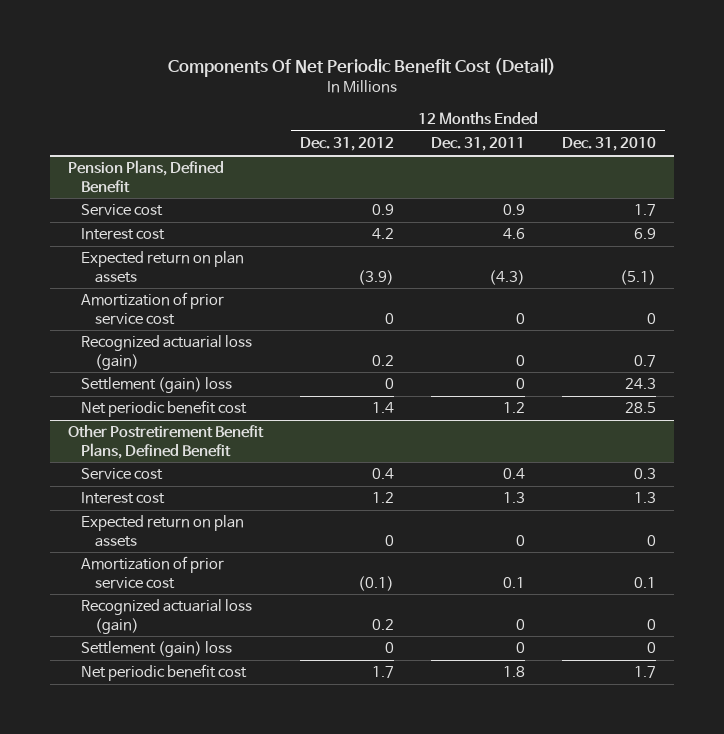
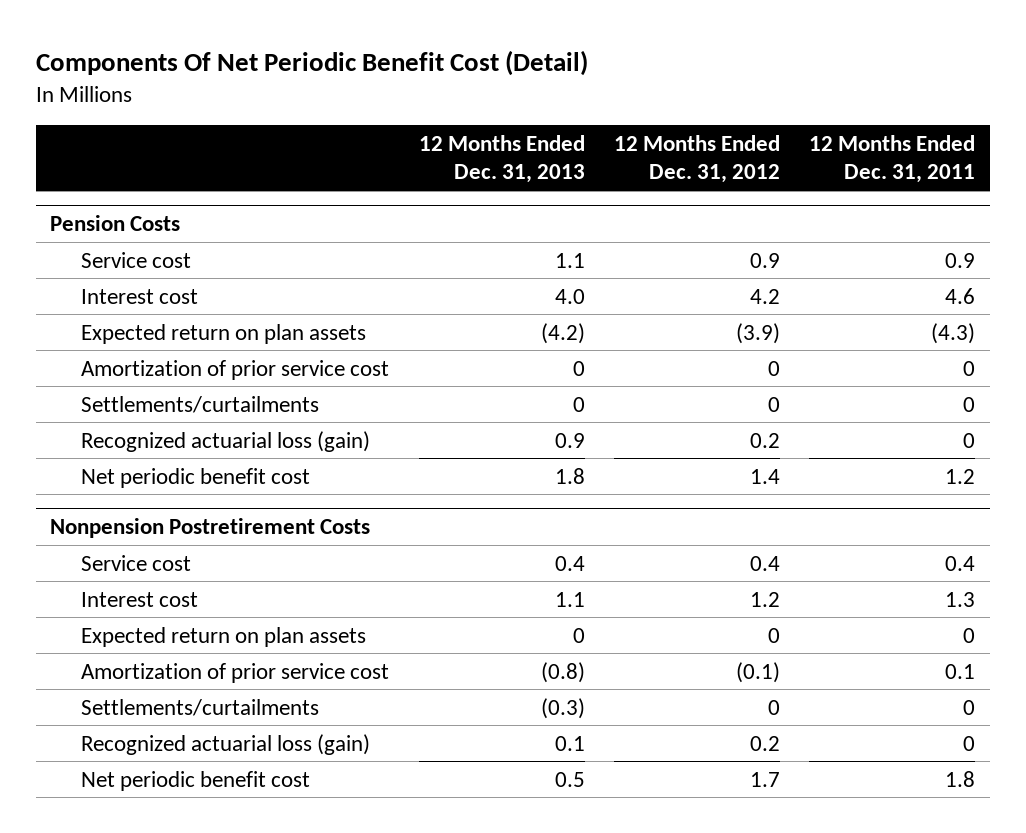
- | 12 Months Ended Dec. 31, 2012 | 12 Months Ended Dec. 31, 2011 | 12 Months Ended Dec. 31, 2010
+ | 12 Months Ended Dec. 31, 2013 | 12 Months Ended Dec. 31, 2012 | 12 Months Ended Dec. 31, 2011
- Pension Plans, Defined Benefit
+ Pension Costs
+ Settlements/curtailments | 0 | 0 | 0
- Settlement (gain) loss | 0 | 0 | 24.3
- Other Postretirement Benefit Plans, Defined Benefit
+ Nonpension Postretirement Costs
+ Settlements/curtailments | (0.3) | 0 | 0
- Settlement (gain) loss | 0 | 0 | 0

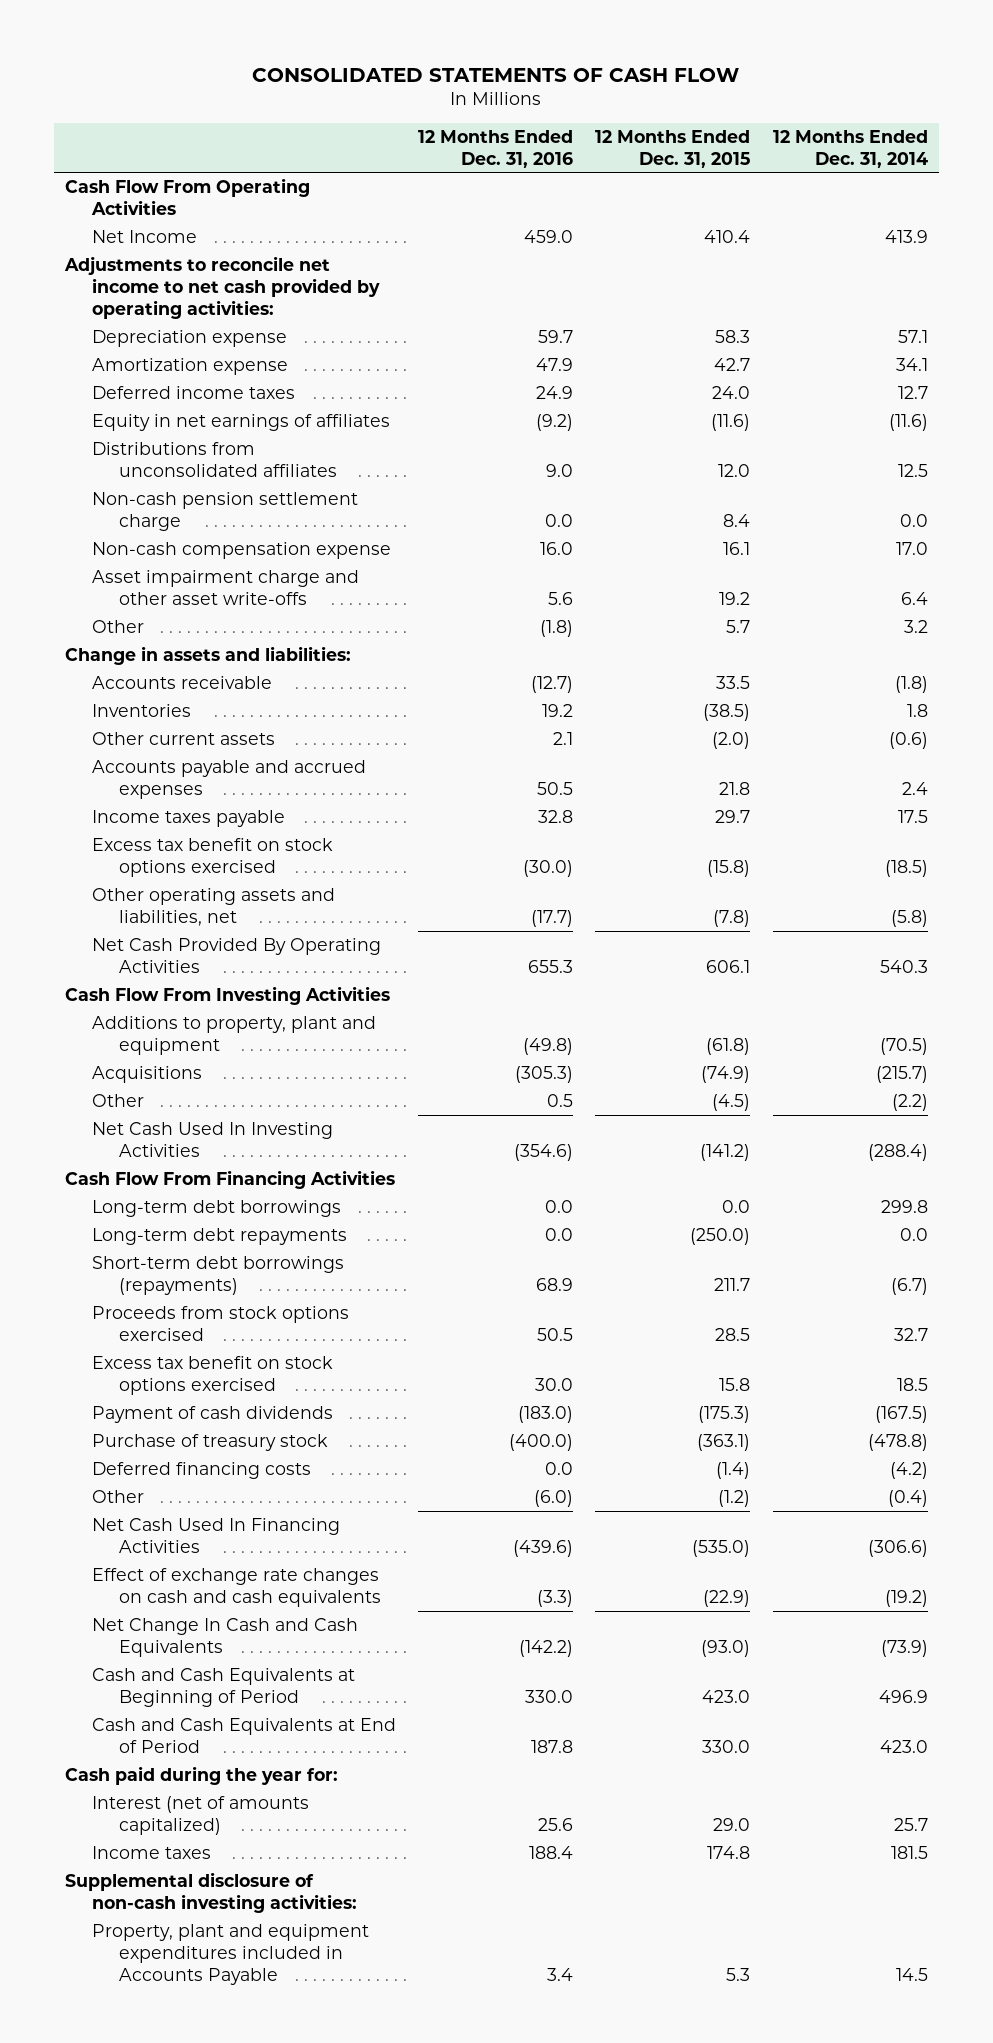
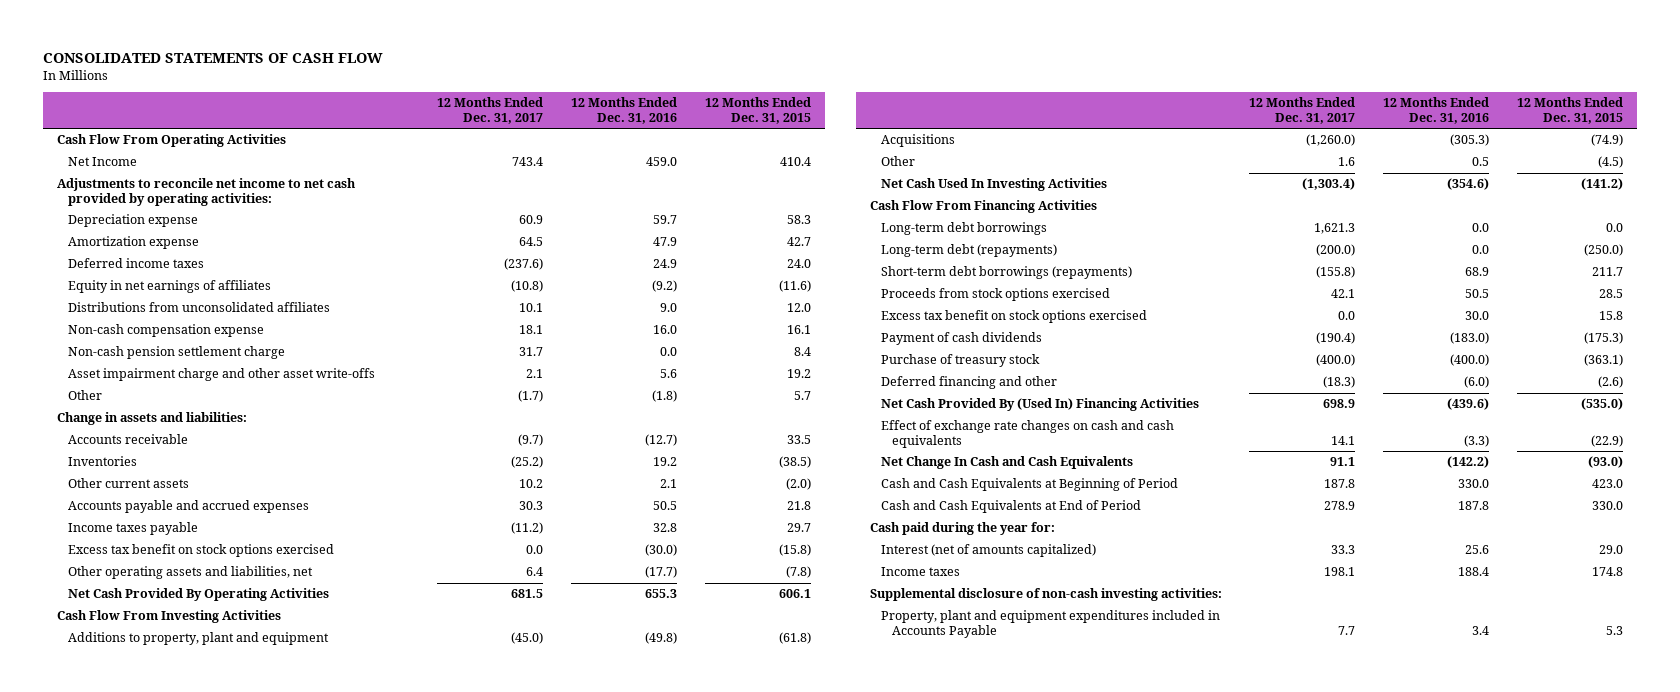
- | 12 Months Ended Dec. 31, 2016 | 12 Months Ended Dec. 31, 2015 | 12 Months Ended Dec. 31, 2014
+ | 12 Months Ended Dec. 31, 2017 | 12 Months Ended Dec. 31, 2016 | 12 Months Ended Dec. 31, 2015
moved down: Non-cash pension settlement charge | 31.7 | 0.0 | 8.4
- Long-term debt repayments | 0.0 | (250.0) | 0.0
+ Long-term debt (repayments) | (200.0) | 0.0 | (250.0)
- Deferred financing costs | 0.0 | (1.4) | (4.2)
- Other | (6.0) | (1.2) | (0.4)
- Net Cash Used In Financing Activities | (439.6) | (535.0) | (306.6)
+ Deferred financing and other | (18.3) | (6.0) | (2.6)
+ Net Cash Provided By (Used In) Financing Activities | 698.9 | (439.6) | (535.0)

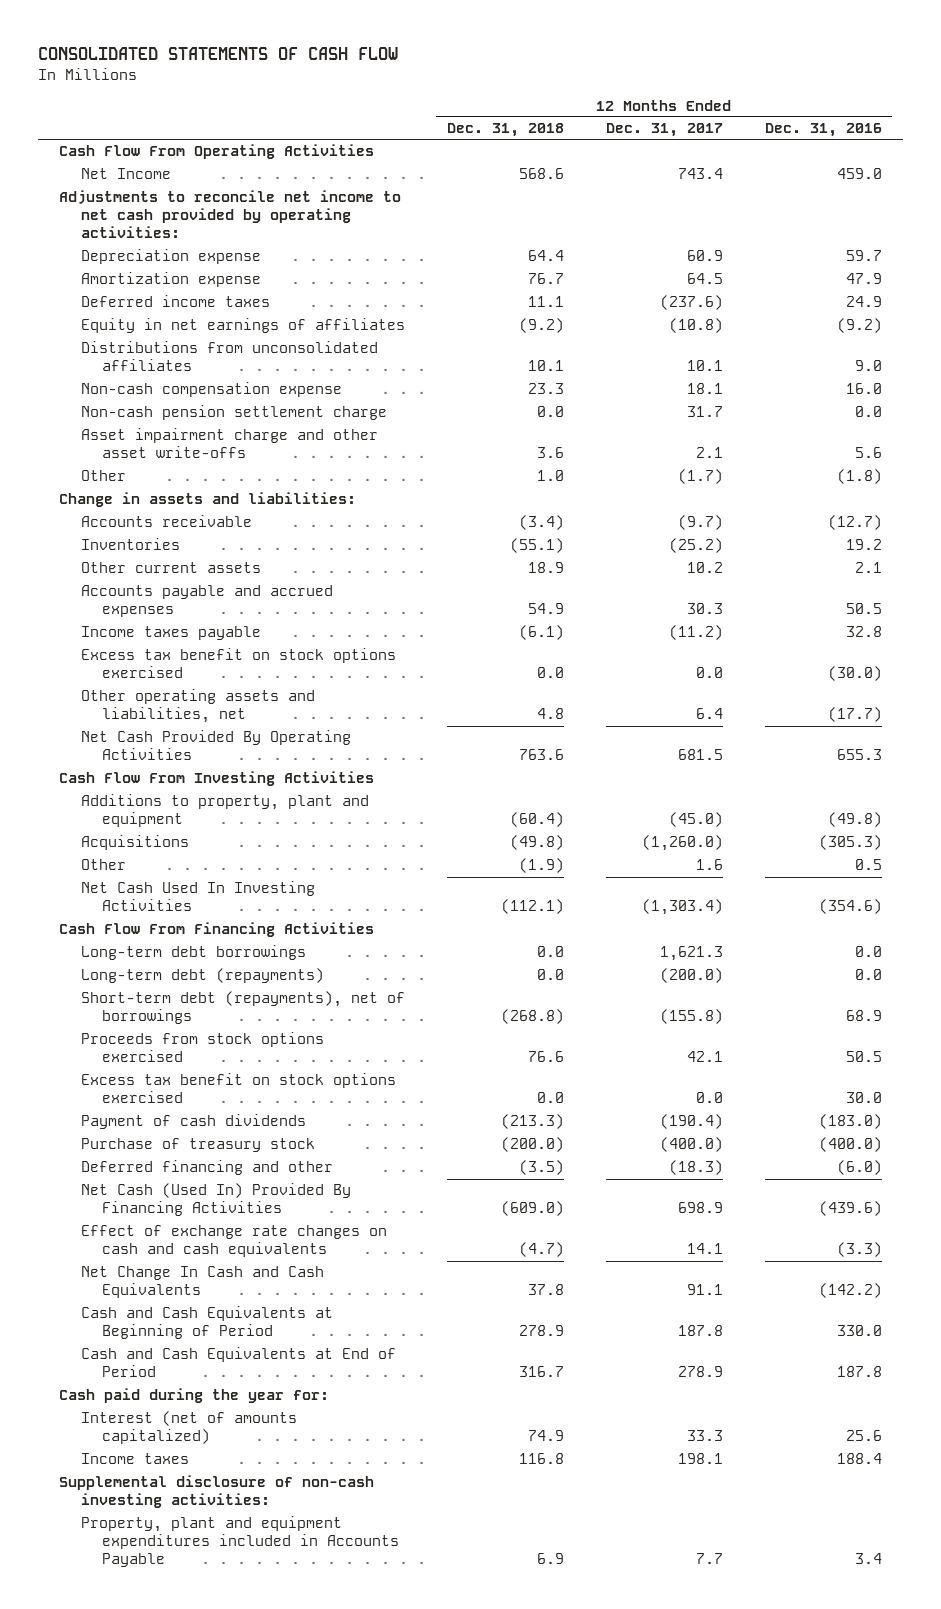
- | 12 Months Ended Dec. 31, 2017 | 12 Months Ended Dec. 31, 2016 | 12 Months Ended Dec. 31, 2015
+ | 12 Months Ended Dec. 31, 2018 | 12 Months Ended Dec. 31, 2017 | 12 Months Ended Dec. 31, 2016
- Short-term debt borrowings (repayments) | (155.8) | 68.9 | 211.7
+ Short-term debt (repayments), net of borrowings | (268.8) | (155.8) | 68.9
- Net Cash Provided By (Used In) Financing Activities | 698.9 | (439.6) | (535.0)
+ Net Cash (Used In) Provided By Financing Activities | (609.0) | 698.9 | (439.6)

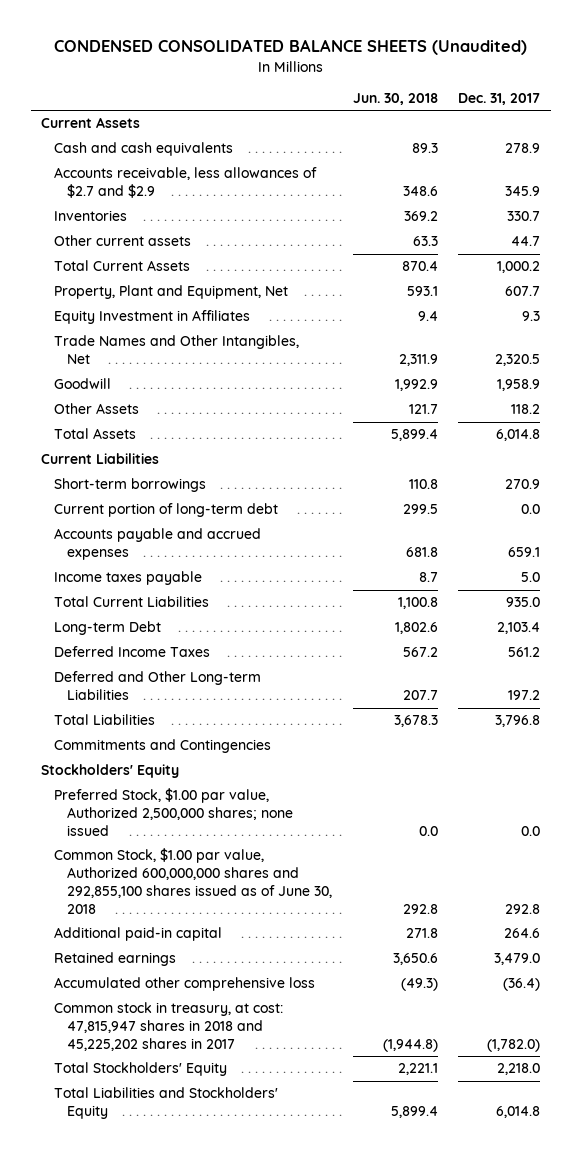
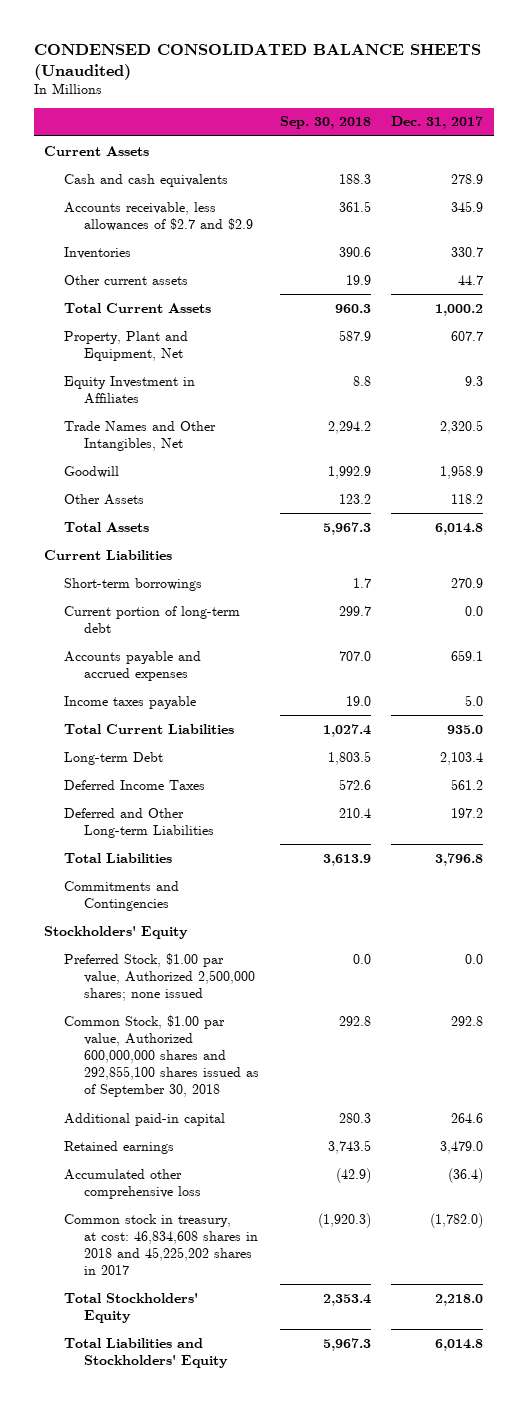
- | Jun. 30, 2018 | Dec. 31, 2017
+ | Sep. 30, 2018 | Dec. 31, 2017
- Common Stock, $1.00 par value, Authorized 600,000,000 shares and 292,855,100 shares issued as of June 30, 2018 | 292.8 | 292.8
+ Common Stock, $1.00 par value, Authorized 600,000,000 shares and 292,855,100 shares issued as of September 30, 2018 | 292.8 | 292.8
- Common stock in treasury, at cost: 47,815,947 shares in 2018 and 45,225,202 shares in 2017 | (1,944.8) | (1,782.0)
+ Common stock in treasury, at cost: 46,834,608 shares in 2018 and 45,225,202 shares in 2017 | (1,920.3) | (1,782.0)

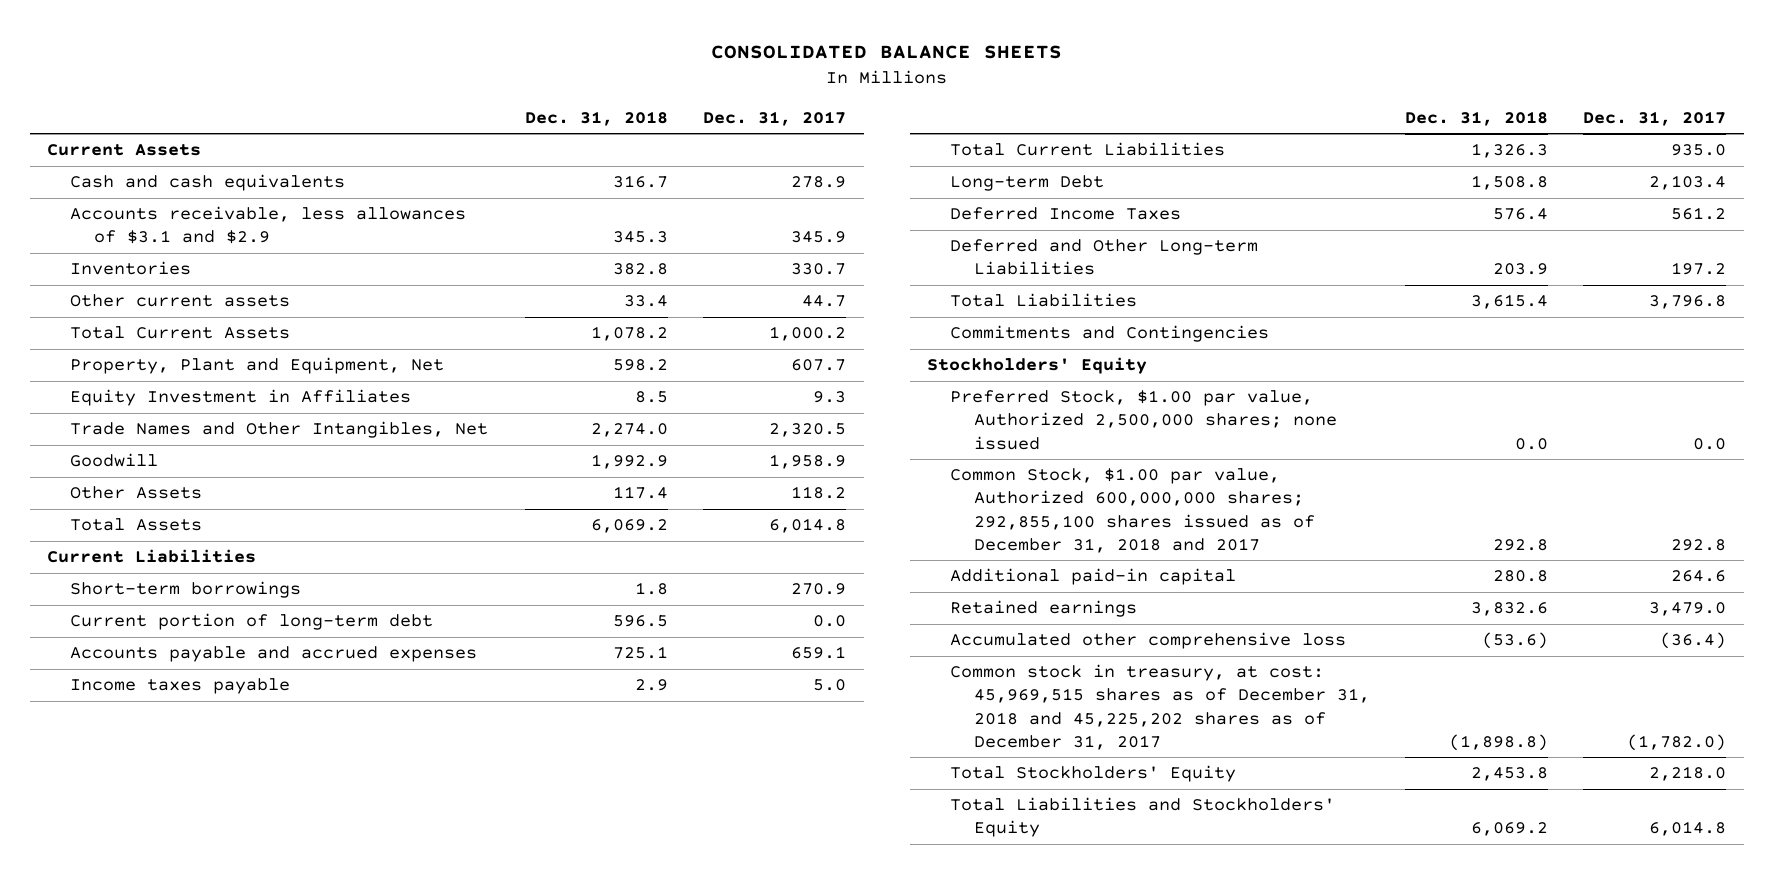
- CONDENSED CONSOLIDATED BALANCE SHEETS (Unaudited)
+ CONSOLIDATED BALANCE SHEETS
- | Sep. 30, 2018 | Dec. 31, 2017
+ | Dec. 31, 2018 | Dec. 31, 2017
- Accounts receivable, less allowances of $2.7 and $2.9 | 361.5 | 345.9
+ Accounts receivable, less allowances of $3.1 and $2.9 | 345.3 | 345.9
- Common Stock, $1.00 par value, Authorized 600,000,000 shares and 292,855,100 shares issued as of September 30, 2018 | 292.8 | 292.8
+ Common Stock, $1.00 par value, Authorized 600,000,000 shares; 292,855,100 shares issued as of December 31, 2018 and 2017 | 292.8 | 292.8
- Common stock in treasury, at cost: 46,834,608 shares in 2018 and 45,225,202 shares in 2017 | (1,920.3) | (1,782.0)
+ Common stock in treasury, at cost: 45,969,515 shares as of December 31, 2018 and 45,225,202 shares as of December 31, 2017 | (1,898.8) | (1,782.0)

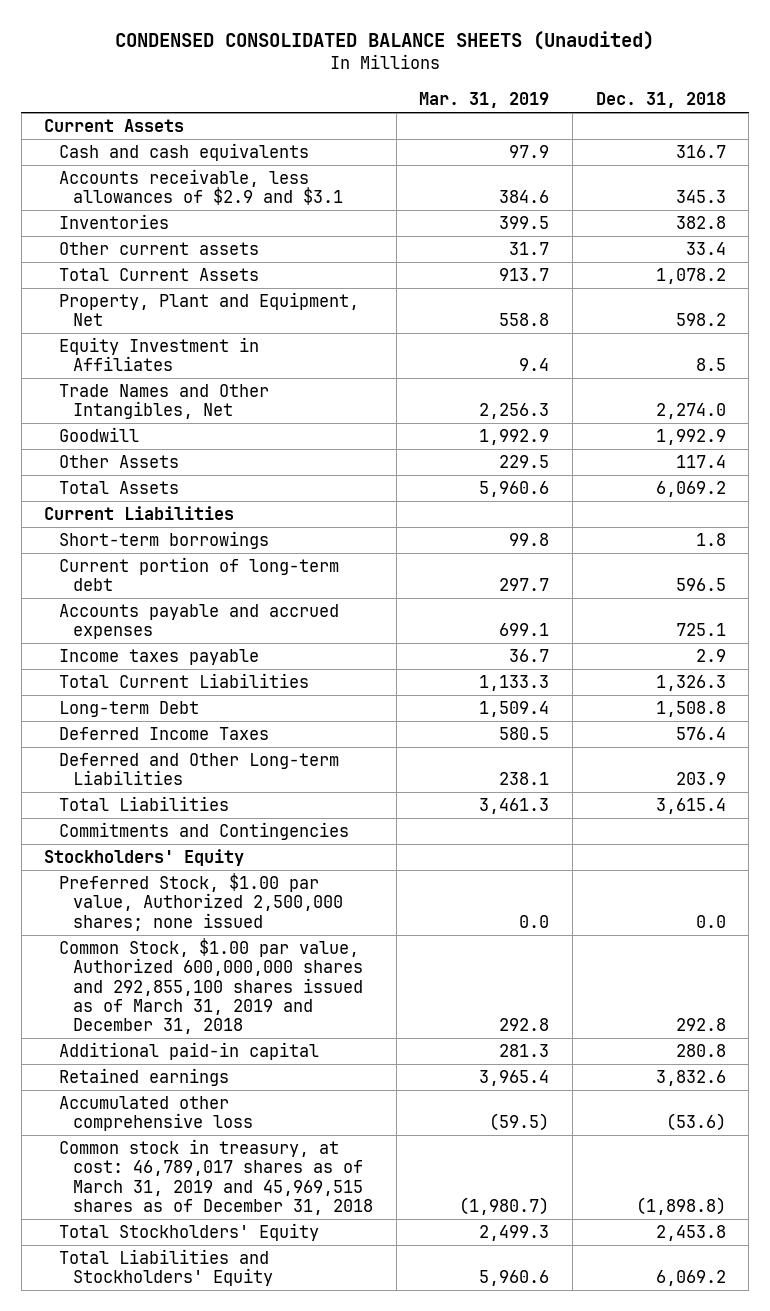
- CONSOLIDATED BALANCE SHEETS
+ CONDENSED CONSOLIDATED BALANCE SHEETS (Unaudited)
- | Dec. 31, 2018 | Dec. 31, 2017
+ | Mar. 31, 2019 | Dec. 31, 2018
- Accounts receivable, less allowances of $3.1 and $2.9 | 345.3 | 345.9
+ Accounts receivable, less allowances of $2.9 and $3.1 | 384.6 | 345.3
- Common Stock, $1.00 par value, Authorized 600,000,000 shares; 292,855,100 shares issued as of December 31, 2018 and 2017 | 292.8 | 292.8
+ Common Stock, $1.00 par value, Authorized 600,000,000 shares and 292,855,100 shares issued as of March 31, 2019 and December 31, 2018 | 292.8 | 292.8
- Common stock in treasury, at cost: 45,969,515 shares as of December 31, 2018 and 45,225,202 shares as of December 31, 2017 | (1,898.8) | (1,782.0)
+ Common stock in treasury, at cost: 46,789,017 shares as of March 31, 2019 and 45,969,515 shares as of December 31, 2018 | (1,980.7) | (1,898.8)

